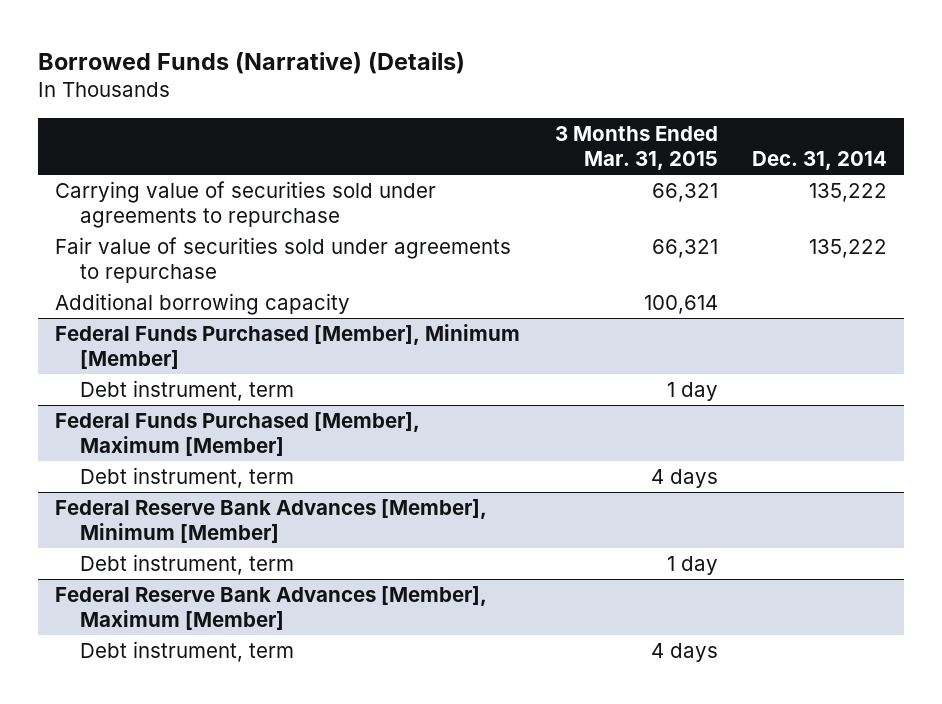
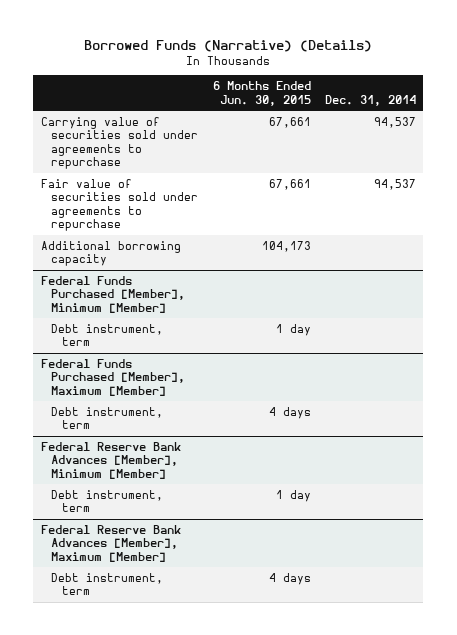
- | 3 Months Ended Mar. 31, 2015 | Dec. 31, 2014
+ | 6 Months Ended Jun. 30, 2015 | Dec. 31, 2014
- Carrying value of securities sold under agreements to repurchase | 66,321 | 135,222
- Fair value of securities sold under agreements to repurchase | 66,321 | 135,222
+ Carrying value of securities sold under agreements to repurchase | 67,661 | 94,537
+ Fair value of securities sold under agreements to repurchase | 67,661 | 94,537

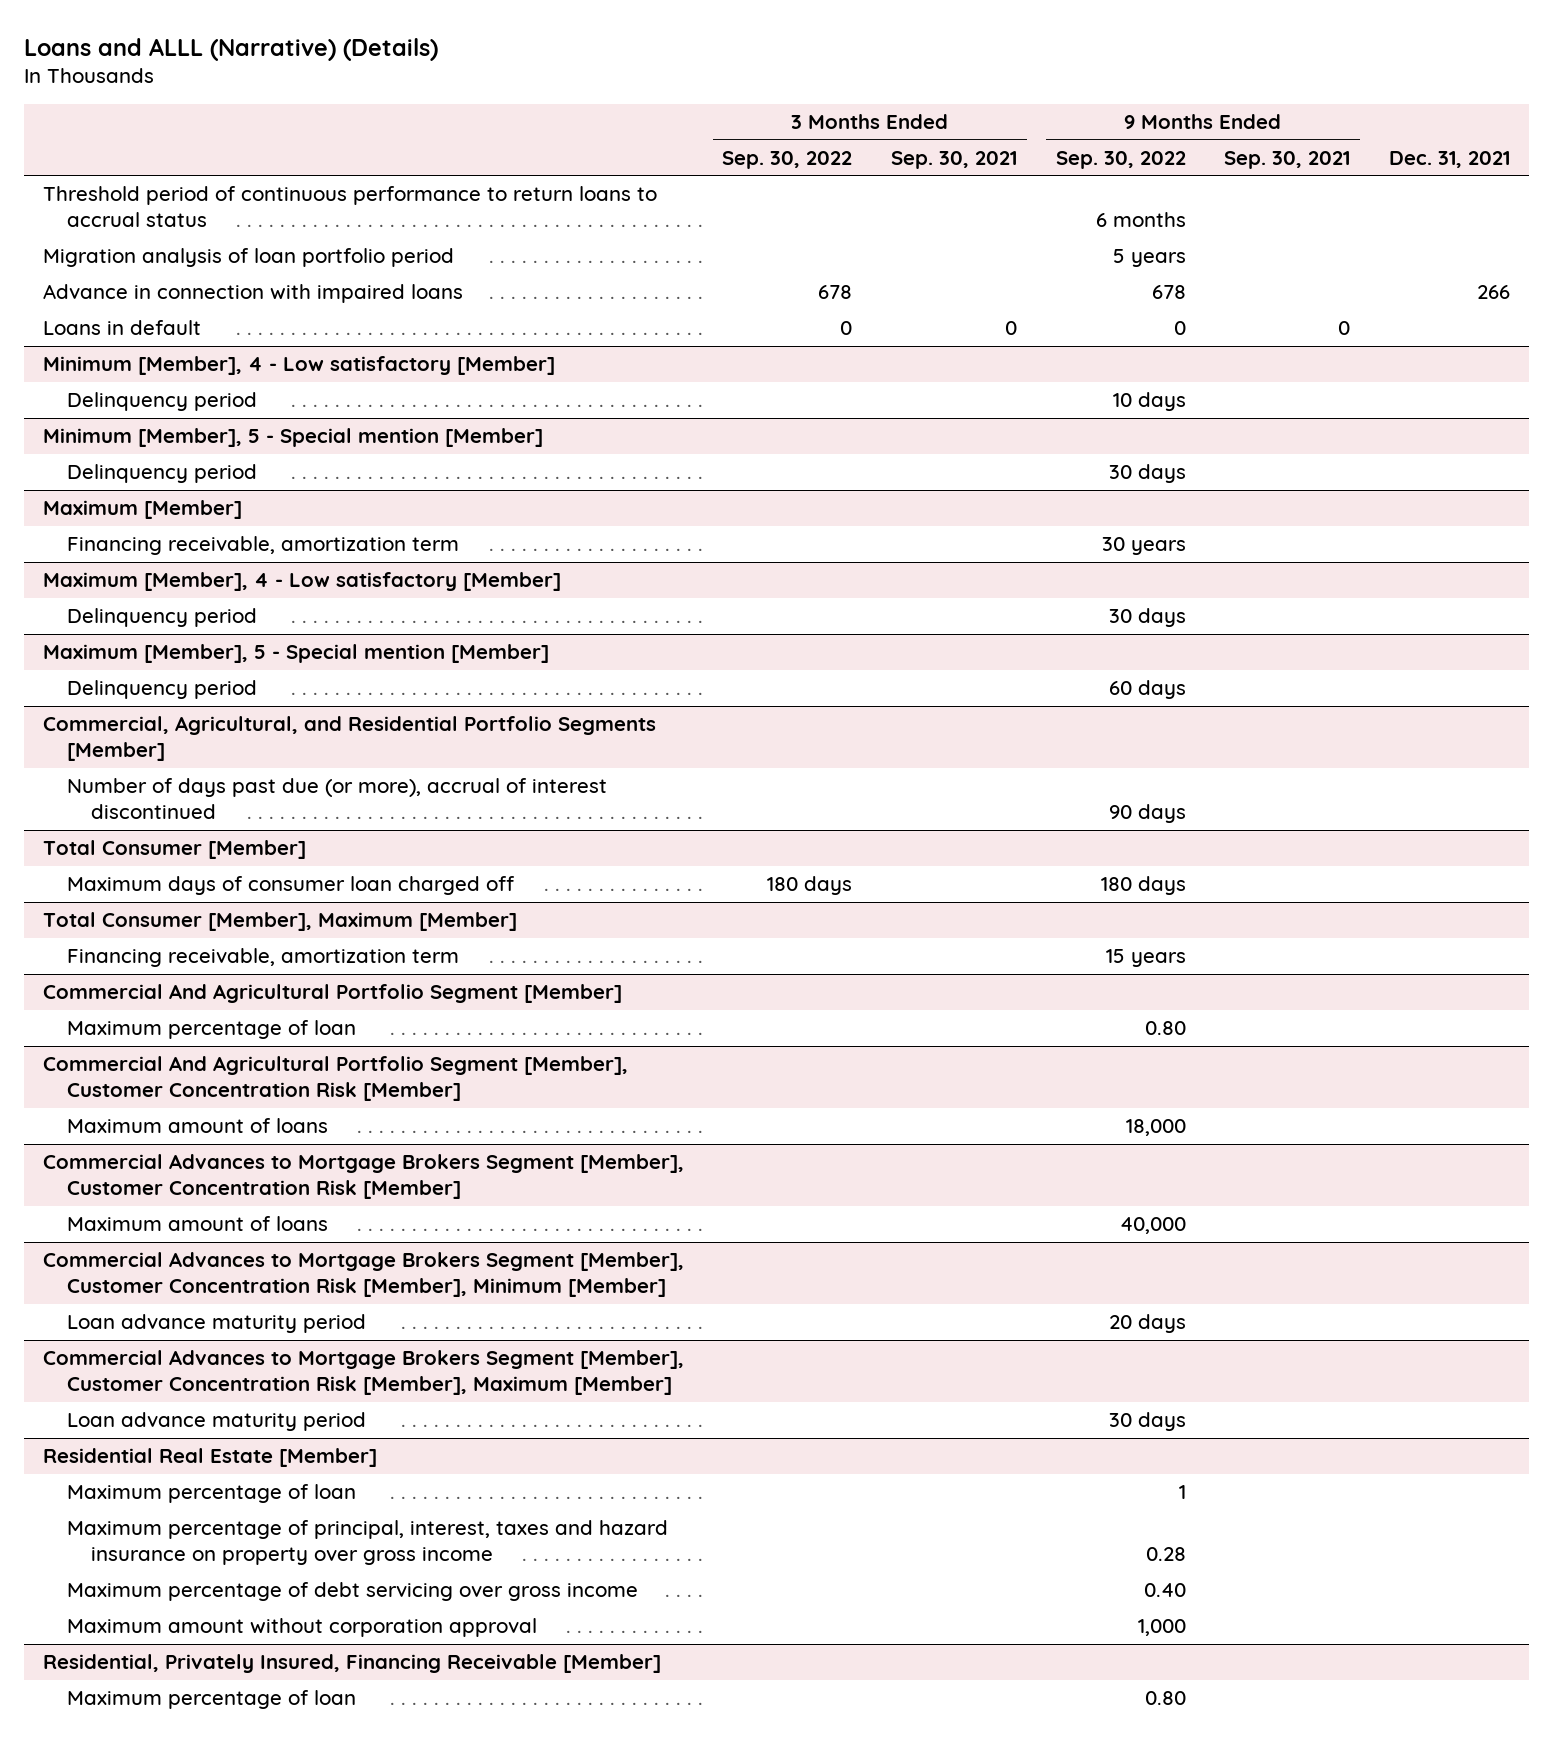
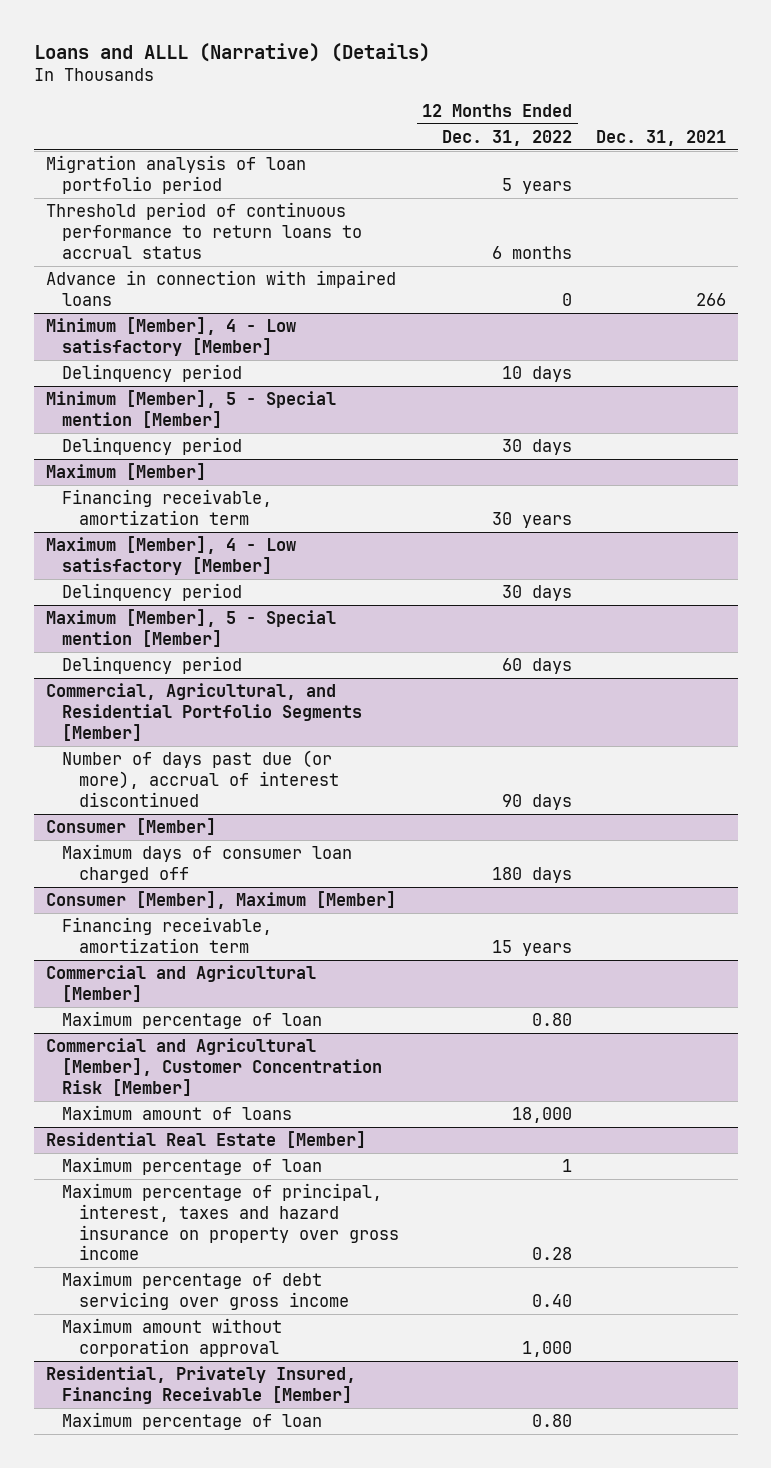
- | 3 Months Ended Sep. 30, 2022 | 3 Months Ended Sep. 30, 2021 | 9 Months Ended Sep. 30, 2022 | 9 Months Ended Sep. 30, 2021 | Dec. 31, 2021
+ | 12 Months Ended Dec. 31, 2022 | Dec. 31, 2021
moved down: Threshold period of continuous performance to return loans to accrual status | 6 months |
- Loans in default | 0 | 0 | 0 | 0 |
- Total Consumer [Member]
+ Consumer [Member]
- Total Consumer [Member], Maximum [Member]
+ Consumer [Member], Maximum [Member]
- Commercial And Agricultural Portfolio Segment [Member]
+ Commercial and Agricultural [Member]
- Commercial And Agricultural Portfolio Segment [Member], Customer Concentration Risk [Member]
+ Commercial and Agricultural [Member], Customer Concentration Risk [Member]
- Commercial Advances to Mortgage Brokers Segment [Member], Customer Concentration Risk [Member]
- Maximum amount of loans | | | 40,000 | |
- Commercial Advances to Mortgage Brokers Segment [Member], Customer Concentration Risk [Member], Minimum [Member]
- Loan advance maturity period | | | 20 days | |
- Commercial Advances to Mortgage Brokers Segment [Member], Customer Concentration Risk [Member], Maximum [Member]
- Loan advance maturity period | | | 30 days | |

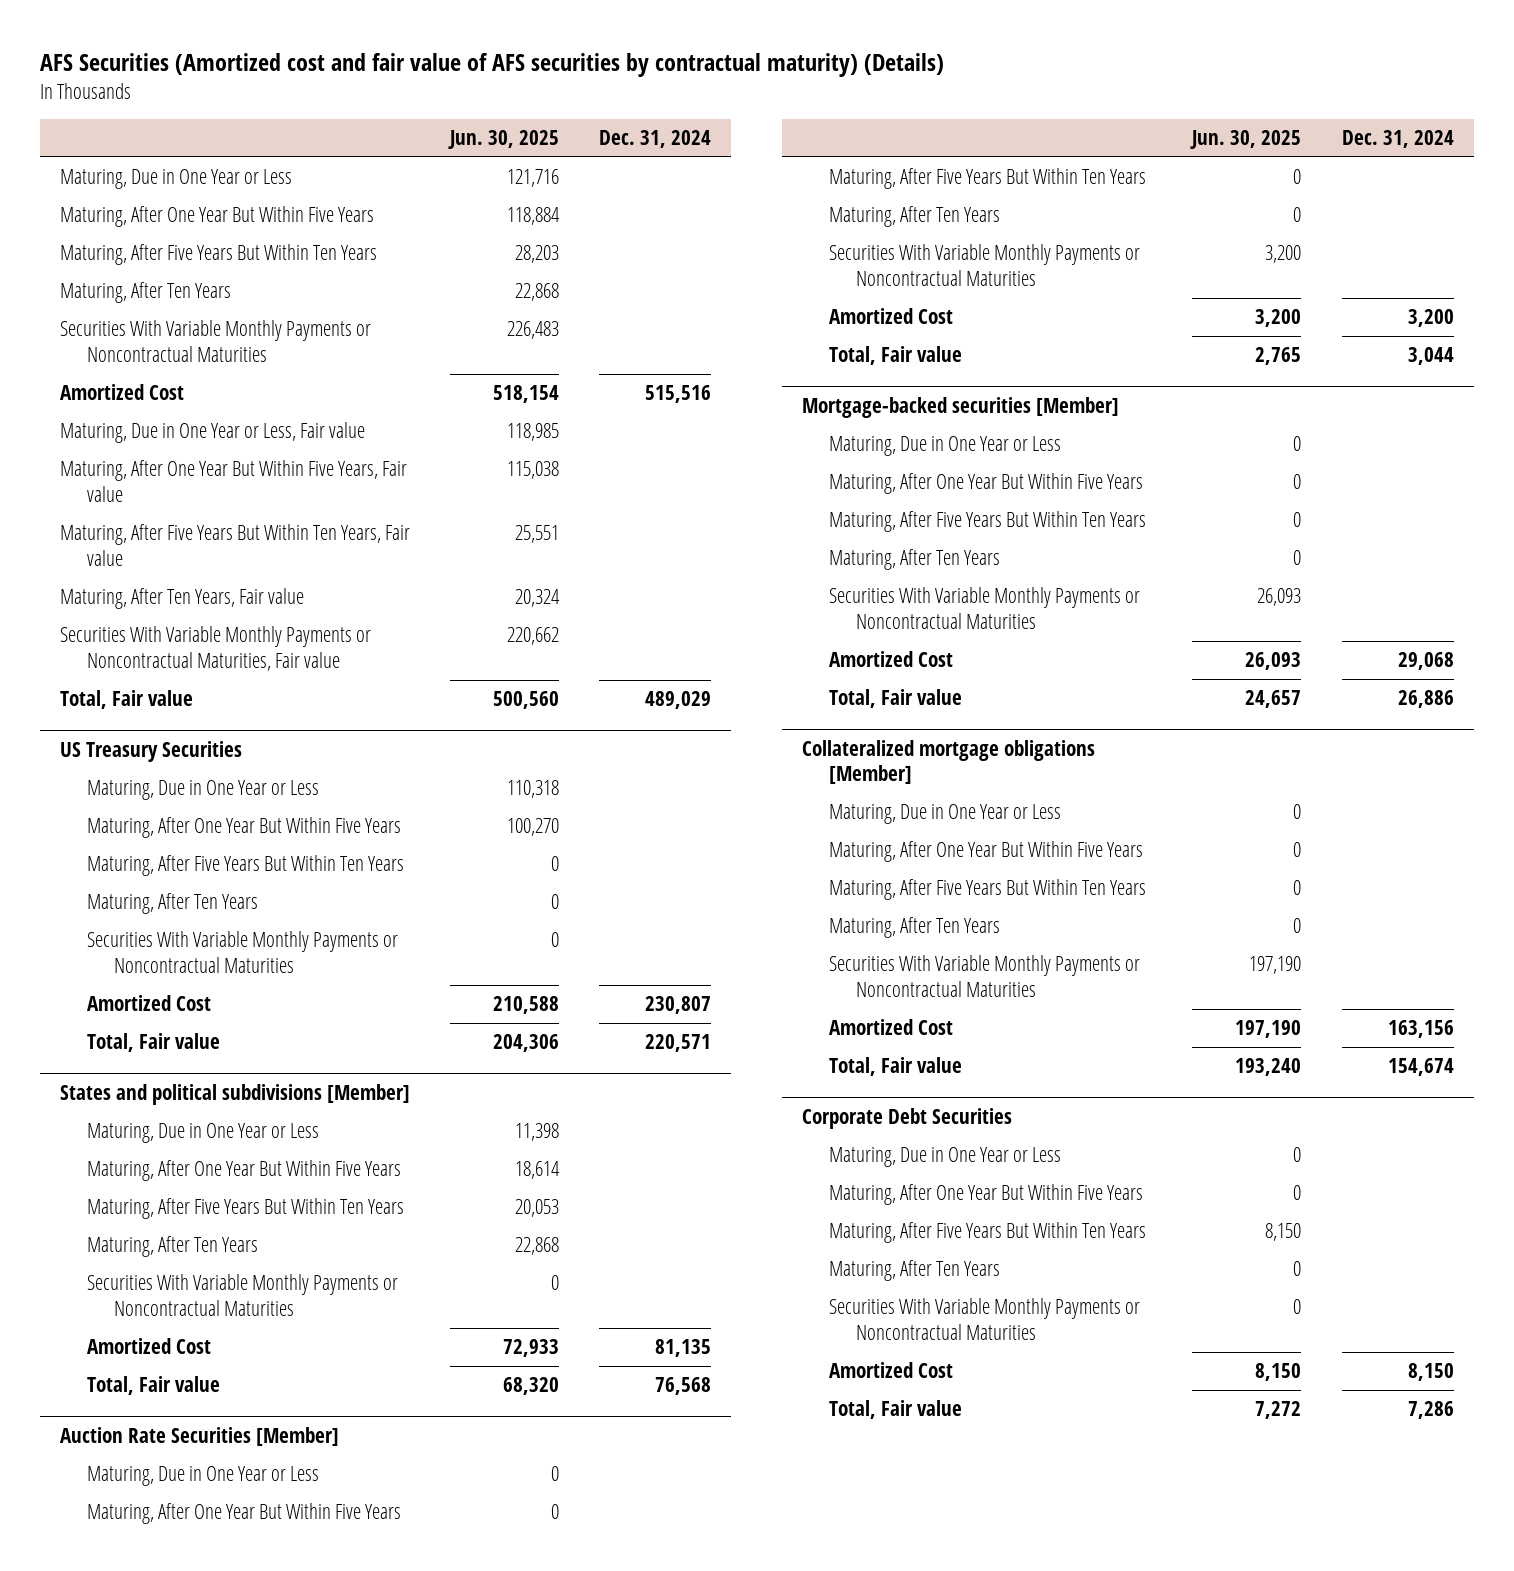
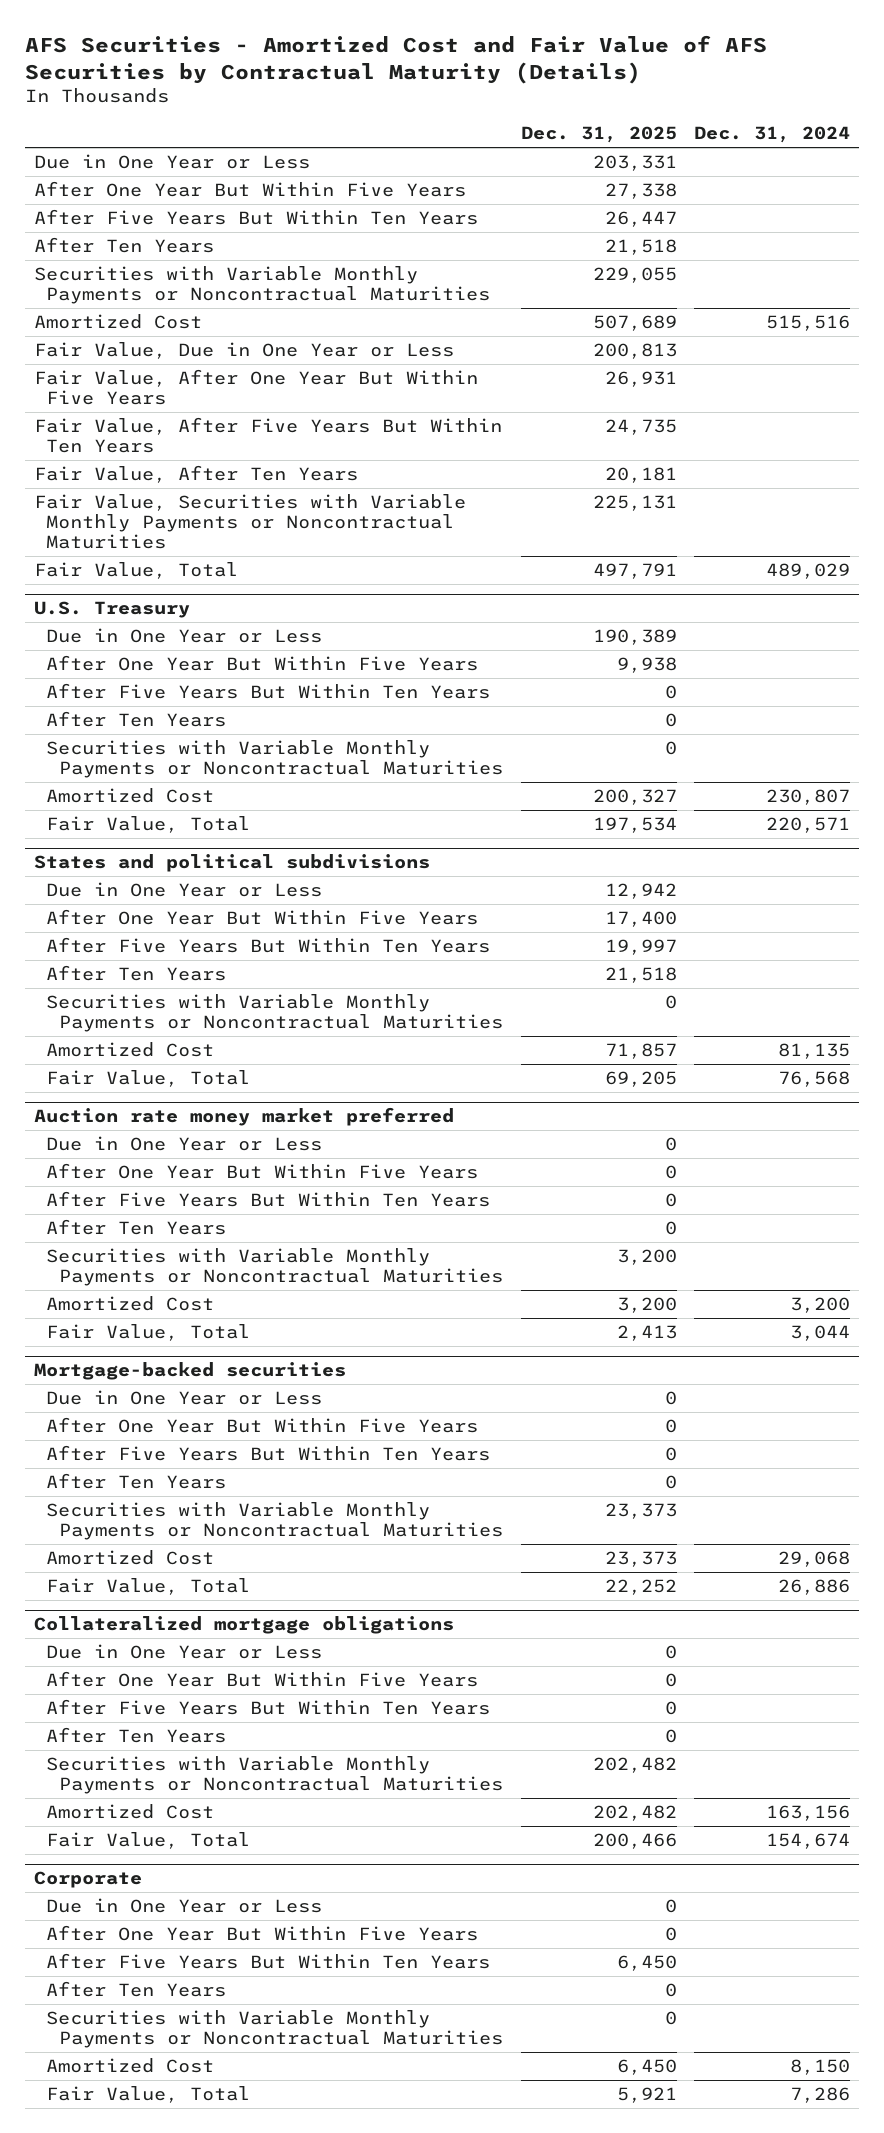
- AFS Securities (Amortized cost and fair value of AFS securities by contractual maturity) (Details)
+ AFS Securities - Amortized Cost and Fair Value of AFS Securities by Contractual Maturity (Details)
- | Jun. 30, 2025 | Dec. 31, 2024
+ | Dec. 31, 2025 | Dec. 31, 2024
- Maturing, Due in One Year or Less | 121,716 |
- Maturing, After One Year But Within Five Years | 118,884 |
- Maturing, After Five Years But Within Ten Years | 28,203 |
- Maturing, After Ten Years | 22,868 |
- Securities With Variable Monthly Payments or Noncontractual Maturities | 226,483 |
+ Due in One Year or Less | 203,331 |
+ After One Year But Within Five Years | 27,338 |
+ After Five Years But Within Ten Years | 26,447 |
+ After Ten Years | 21,518 |
+ Securities with Variable Monthly Payments or Noncontractual Maturities | 229,055 |
- Maturing, Due in One Year or Less, Fair value | 118,985 |
- Maturing, After One Year But Within Five Years, Fair value | 115,038 |
- Maturing, After Five Years But Within Ten Years, Fair value | 25,551 |
- Maturing, After Ten Years, Fair value | 20,324 |
- Securities With Variable Monthly Payments or Noncontractual Maturities, Fair value | 220,662 |
- Total, Fair value | 500,560 | 489,029
- US Treasury Securities
- Maturing, Due in One Year or Less | 110,318 |
- Maturing, After One Year But Within Five Years | 100,270 |
- Maturing, After Five Years But Within Ten Years | 0 |
- Maturing, After Ten Years | 0 |
- Securities With Variable Monthly Payments or Noncontractual Maturities | 0 |
+ Fair Value, Due in One Year or Less | 200,813 |
+ Fair Value, After One Year But Within Five Years | 26,931 |
+ Fair Value, After Five Years But Within Ten Years | 24,735 |
+ Fair Value, After Ten Years | 20,181 |
+ Fair Value, Securities with Variable Monthly Payments or Noncontractual Maturities | 225,131 |
+ Fair Value, Total | 497,791 | 489,029
+ U.S. Treasury
+ Due in One Year or Less | 190,389 |
+ After One Year But Within Five Years | 9,938 |
+ After Five Years But Within Ten Years | 0 |
+ After Ten Years | 0 |
+ Securities with Variable Monthly Payments or Noncontractual Maturities | 0 |
- Total, Fair value | 204,306 | 220,571
- States and political subdivisions [Member]
- Maturing, Due in One Year or Less | 11,398 |
- Maturing, After One Year But Within Five Years | 18,614 |
- Maturing, After Five Years But Within Ten Years | 20,053 |
- Maturing, After Ten Years | 22,868 |
- Securities With Variable Monthly Payments or Noncontractual Maturities | 0 |
+ Fair Value, Total | 197,534 | 220,571
+ States and political subdivisions
+ Due in One Year or Less | 12,942 |
+ After One Year But Within Five Years | 17,400 |
+ After Five Years But Within Ten Years | 19,997 |
+ After Ten Years | 21,518 |
+ Securities with Variable Monthly Payments or Noncontractual Maturities | 0 |
- Total, Fair value | 68,320 | 76,568
- Auction Rate Securities [Member]
- Maturing, Due in One Year or Less | 0 |
- Maturing, After One Year But Within Five Years | 0 |
- Maturing, After Five Years But Within Ten Years | 0 |
- Maturing, After Ten Years | 0 |
- Securities With Variable Monthly Payments or Noncontractual Maturities | 3,200 |
+ Fair Value, Total | 69,205 | 76,568
+ Auction rate money market preferred
+ Due in One Year or Less | 0 |
+ After One Year But Within Five Years | 0 |
+ After Five Years But Within Ten Years | 0 |
+ After Ten Years | 0 |
+ Securities with Variable Monthly Payments or Noncontractual Maturities | 3,200 |
- Total, Fair value | 2,765 | 3,044
- Mortgage-backed securities [Member]
- Maturing, Due in One Year or Less | 0 |
- Maturing, After One Year But Within Five Years | 0 |
- Maturing, After Five Years But Within Ten Years | 0 |
- Maturing, After Ten Years | 0 |
- Securities With Variable Monthly Payments or Noncontractual Maturities | 26,093 |
+ Fair Value, Total | 2,413 | 3,044
+ Mortgage-backed securities
+ Due in One Year or Less | 0 |
+ After One Year But Within Five Years | 0 |
+ After Five Years But Within Ten Years | 0 |
+ After Ten Years | 0 |
+ Securities with Variable Monthly Payments or Noncontractual Maturities | 23,373 |
- Total, Fair value | 24,657 | 26,886
- Collateralized mortgage obligations [Member]
- Maturing, Due in One Year or Less | 0 |
- Maturing, After One Year But Within Five Years | 0 |
- Maturing, After Five Years But Within Ten Years | 0 |
- Maturing, After Ten Years | 0 |
- Securities With Variable Monthly Payments or Noncontractual Maturities | 197,190 |
+ Fair Value, Total | 22,252 | 26,886
+ Collateralized mortgage obligations
+ Due in One Year or Less | 0 |
+ After One Year But Within Five Years | 0 |
+ After Five Years But Within Ten Years | 0 |
+ After Ten Years | 0 |
+ Securities with Variable Monthly Payments or Noncontractual Maturities | 202,482 |
- Total, Fair value | 193,240 | 154,674
- Corporate Debt Securities
- Maturing, Due in One Year or Less | 0 |
- Maturing, After One Year But Within Five Years | 0 |
- Maturing, After Five Years But Within Ten Years | 8,150 |
- Maturing, After Ten Years | 0 |
- Securities With Variable Monthly Payments or Noncontractual Maturities | 0 |
+ Fair Value, Total | 200,466 | 154,674
+ Corporate
+ Due in One Year or Less | 0 |
+ After One Year But Within Five Years | 0 |
+ After Five Years But Within Ten Years | 6,450 |
+ After Ten Years | 0 |
+ Securities with Variable Monthly Payments or Noncontractual Maturities | 0 |
- Total, Fair value | 7,272 | 7,286
+ Fair Value, Total | 5,921 | 7,286

